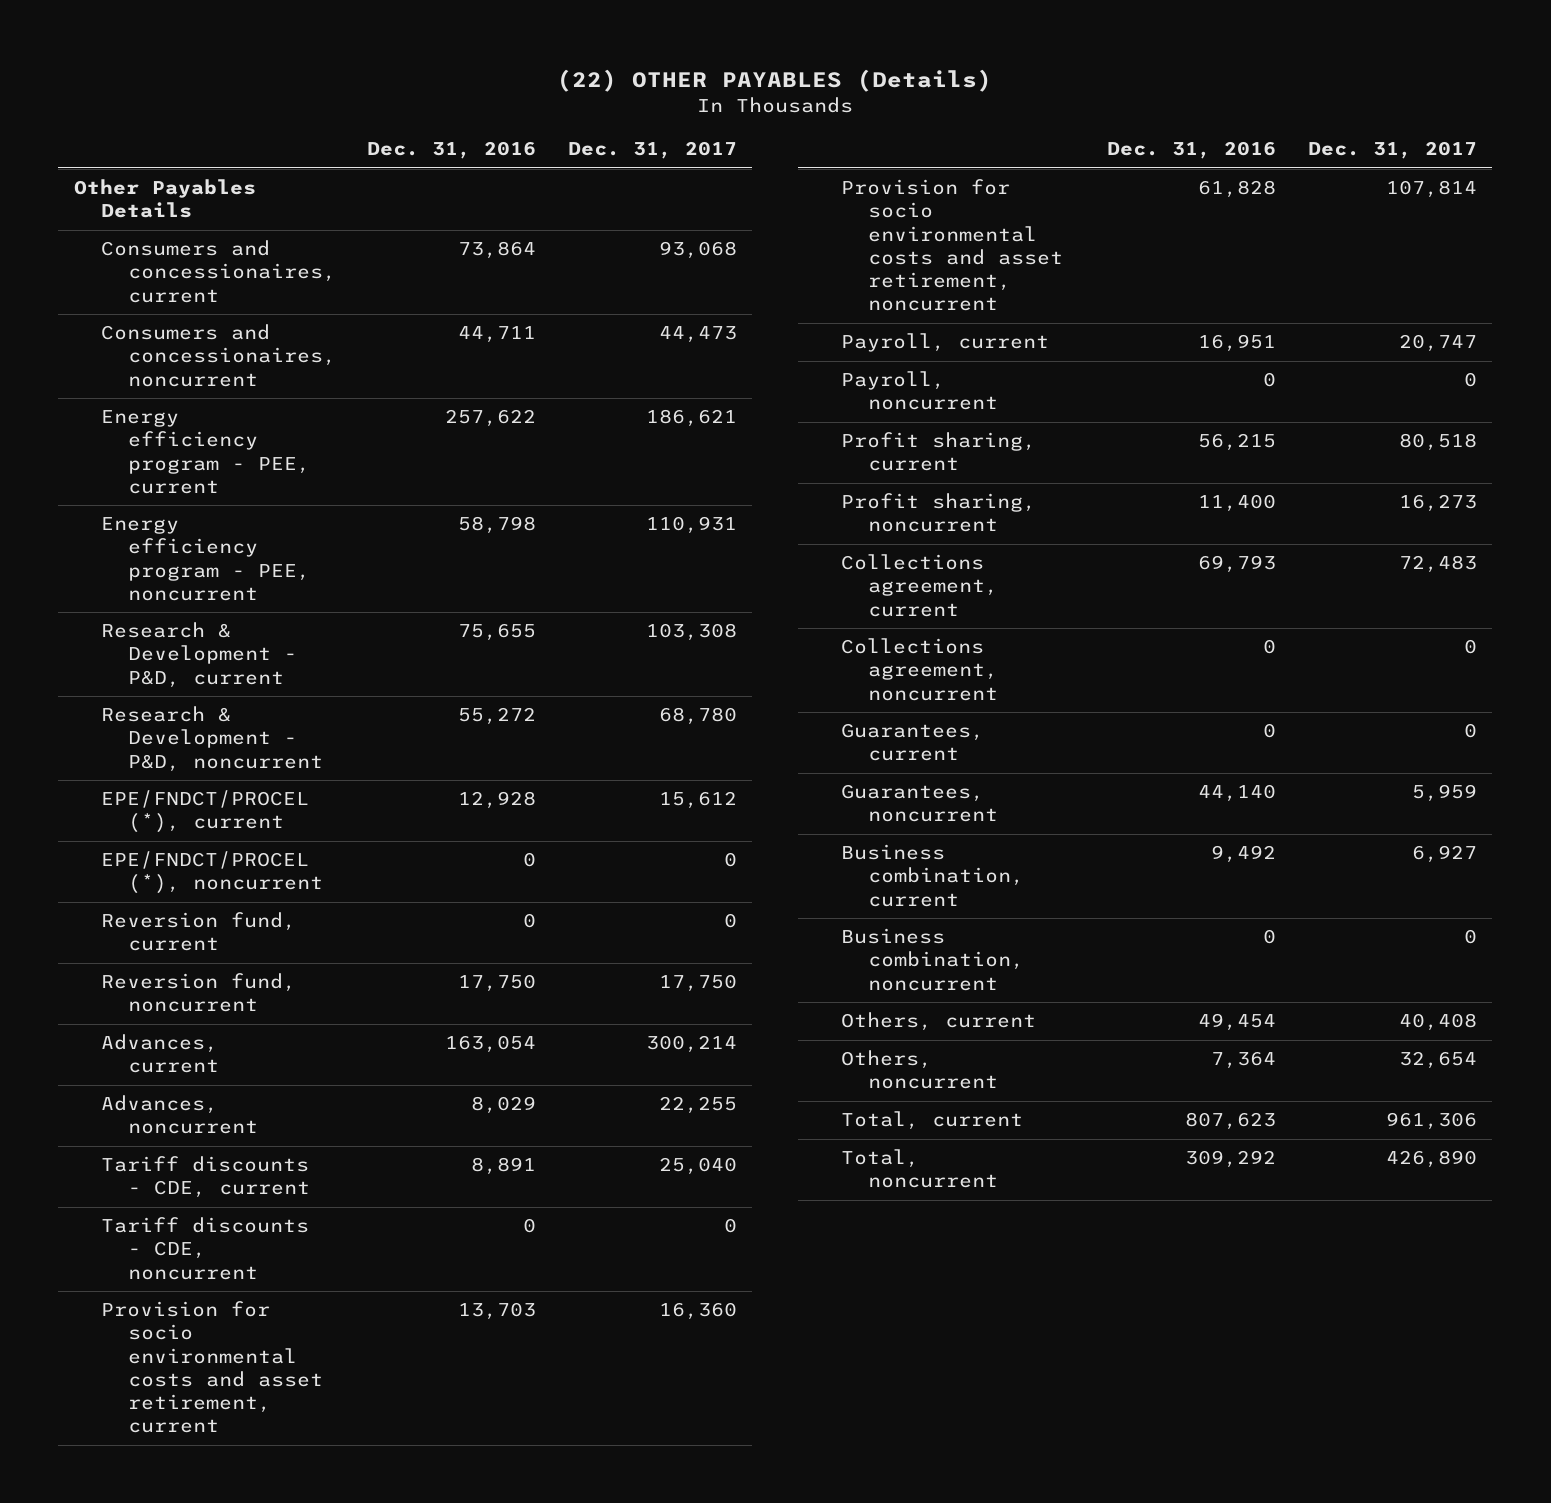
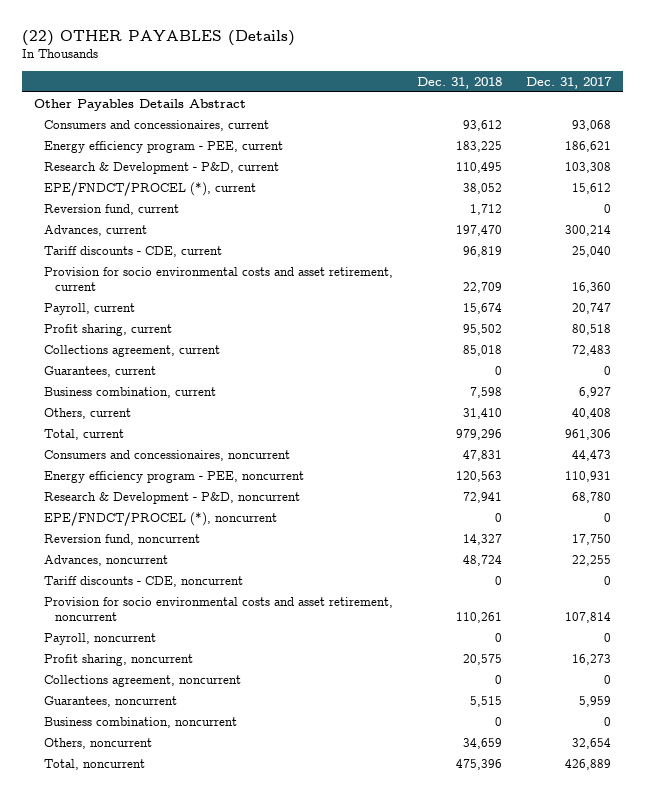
- | Dec. 31, 2016 | Dec. 31, 2017
+ | Dec. 31, 2018 | Dec. 31, 2017
- Other Payables Details
+ Other Payables Details Abstract
- Total, noncurrent | 309,292 | 426,890
moved down: Consumers and concessionaires, noncurrent | 47,831 | 44,473
moved down: Energy efficiency program - PEE, noncurrent | 120,563 | 110,931
moved down: Research & Development - P&D, noncurrent | 72,941 | 68,780
moved down: EPE/FNDCT/PROCEL (*), noncurrent | 0 | 0
moved down: Reversion fund, noncurrent | 14,327 | 17,750
moved down: Advances, noncurrent | 48,724 | 22,255
moved down: Tariff discounts - CDE, noncurrent | 0 | 0
moved down: Provision for socio environmental costs and asset retirement, noncurrent | 110,261 | 107,814
moved down: Payroll, noncurrent | 0 | 0
moved down: Profit sharing, noncurrent | 20,575 | 16,273
moved down: Collections agreement, noncurrent | 0 | 0
moved down: Guarantees, noncurrent | 5,515 | 5,959
moved down: Business combination, noncurrent | 0 | 0
moved down: Others, noncurrent | 34,659 | 32,654
+ Total, noncurrent | 475,396 | 426,889

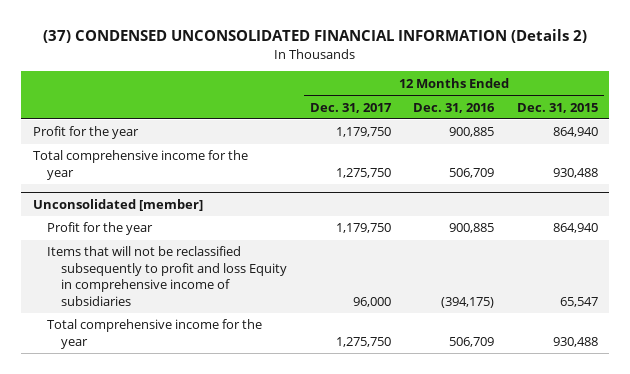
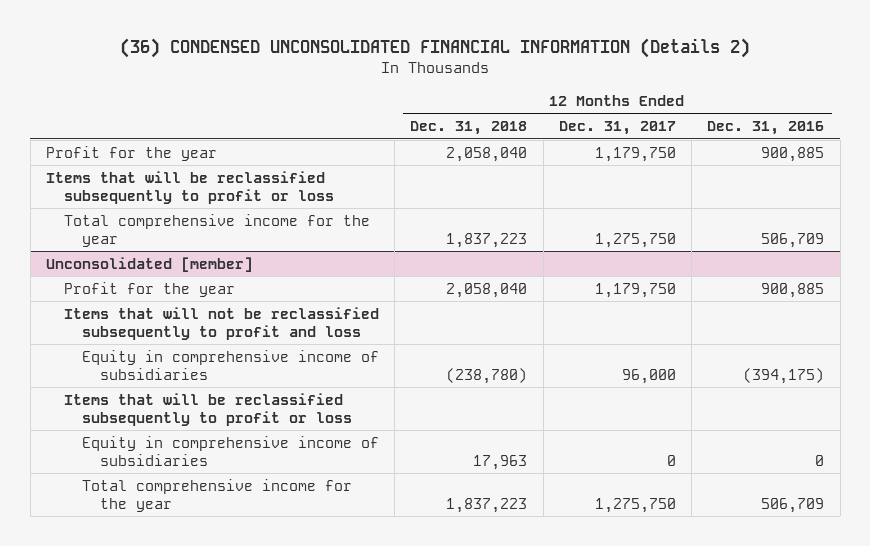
- (37) CONDENSED UNCONSOLIDATED FINANCIAL INFORMATION (Details 2)
+ (36) CONDENSED UNCONSOLIDATED FINANCIAL INFORMATION (Details 2)
- | 12 Months Ended Dec. 31, 2017 | 12 Months Ended Dec. 31, 2016 | 12 Months Ended Dec. 31, 2015
+ | 12 Months Ended Dec. 31, 2018 | 12 Months Ended Dec. 31, 2017 | 12 Months Ended Dec. 31, 2016
+ Items that will be reclassified subsequently to profit or loss
@ Unconsolidated [member]
- Items that will not be reclassified subsequently to profit and loss Equity in comprehensive income of subsidiaries | 96,000 | (394,175) | 65,547
+ Items that will not be reclassified subsequently to profit and loss
+ Equity in comprehensive income of subsidiaries | (238,780) | 96,000 | (394,175)
+ Items that will be reclassified subsequently to profit or loss
+ Equity in comprehensive income of subsidiaries | 17,963 | 0 | 0

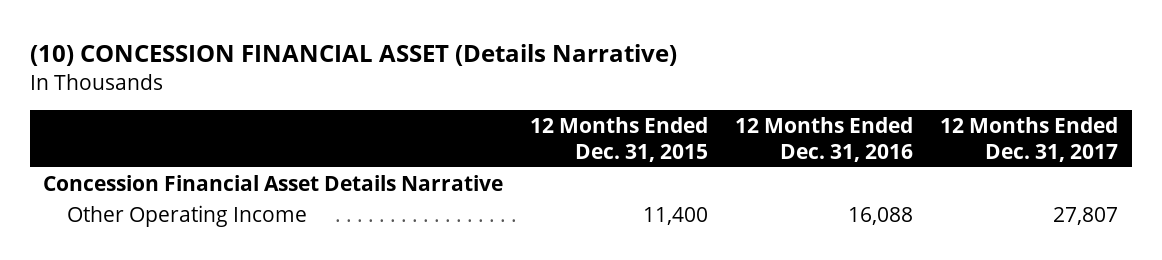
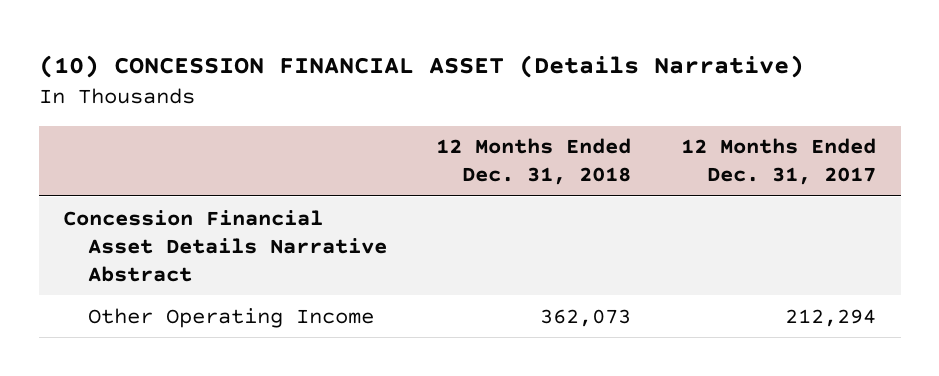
- | 12 Months Ended Dec. 31, 2015 | 12 Months Ended Dec. 31, 2016 | 12 Months Ended Dec. 31, 2017
+ | 12 Months Ended Dec. 31, 2018 | 12 Months Ended Dec. 31, 2017
- Concession Financial Asset Details Narrative
- Other Operating Income | 11,400 | 16,088 | 27,807
+ Concession Financial Asset Details Narrative Abstract
+ Other Operating Income | 362,073 | 212,294

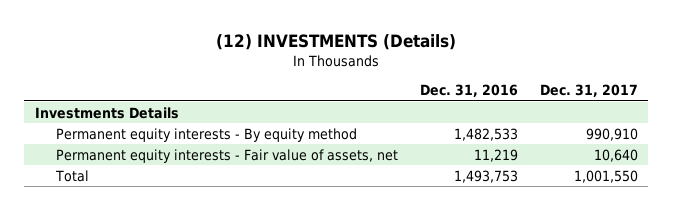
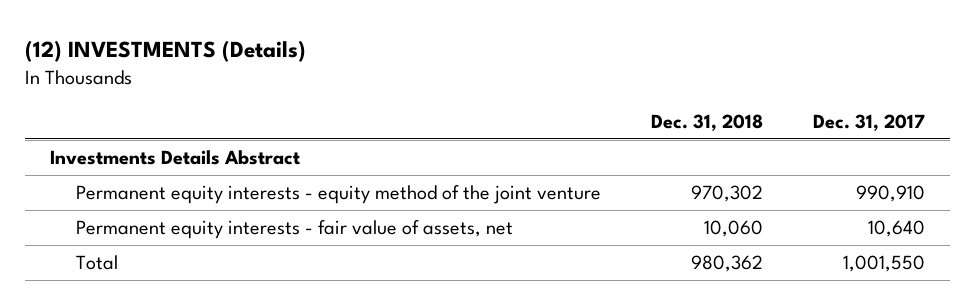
- | Dec. 31, 2016 | Dec. 31, 2017
+ | Dec. 31, 2018 | Dec. 31, 2017
- Investments Details
- Permanent equity interests - By equity method | 1,482,533 | 990,910
- Permanent equity interests - Fair value of assets, net | 11,219 | 10,640
+ Investments Details Abstract
+ Permanent equity interests - equity method of the joint venture | 970,302 | 990,910
+ Permanent equity interests - fair value of assets, net | 10,060 | 10,640

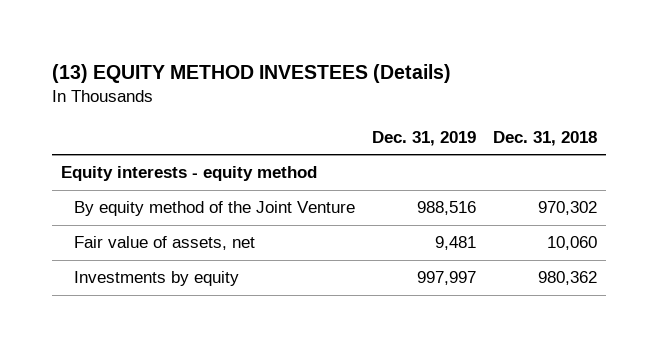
- (12) INVESTMENTS (Details)
+ (13) EQUITY METHOD INVESTEES (Details)
- | Dec. 31, 2018 | Dec. 31, 2017
+ | Dec. 31, 2019 | Dec. 31, 2018
- Investments Details Abstract
- Permanent equity interests - equity method of the joint venture | 970,302 | 990,910
- Permanent equity interests - fair value of assets, net | 10,060 | 10,640
- Total | 980,362 | 1,001,550
+ Equity interests - equity method
+ By equity method of the Joint Venture | 988,516 | 970,302
+ Fair value of assets, net | 9,481 | 10,060
+ Investments by equity | 997,997 | 980,362

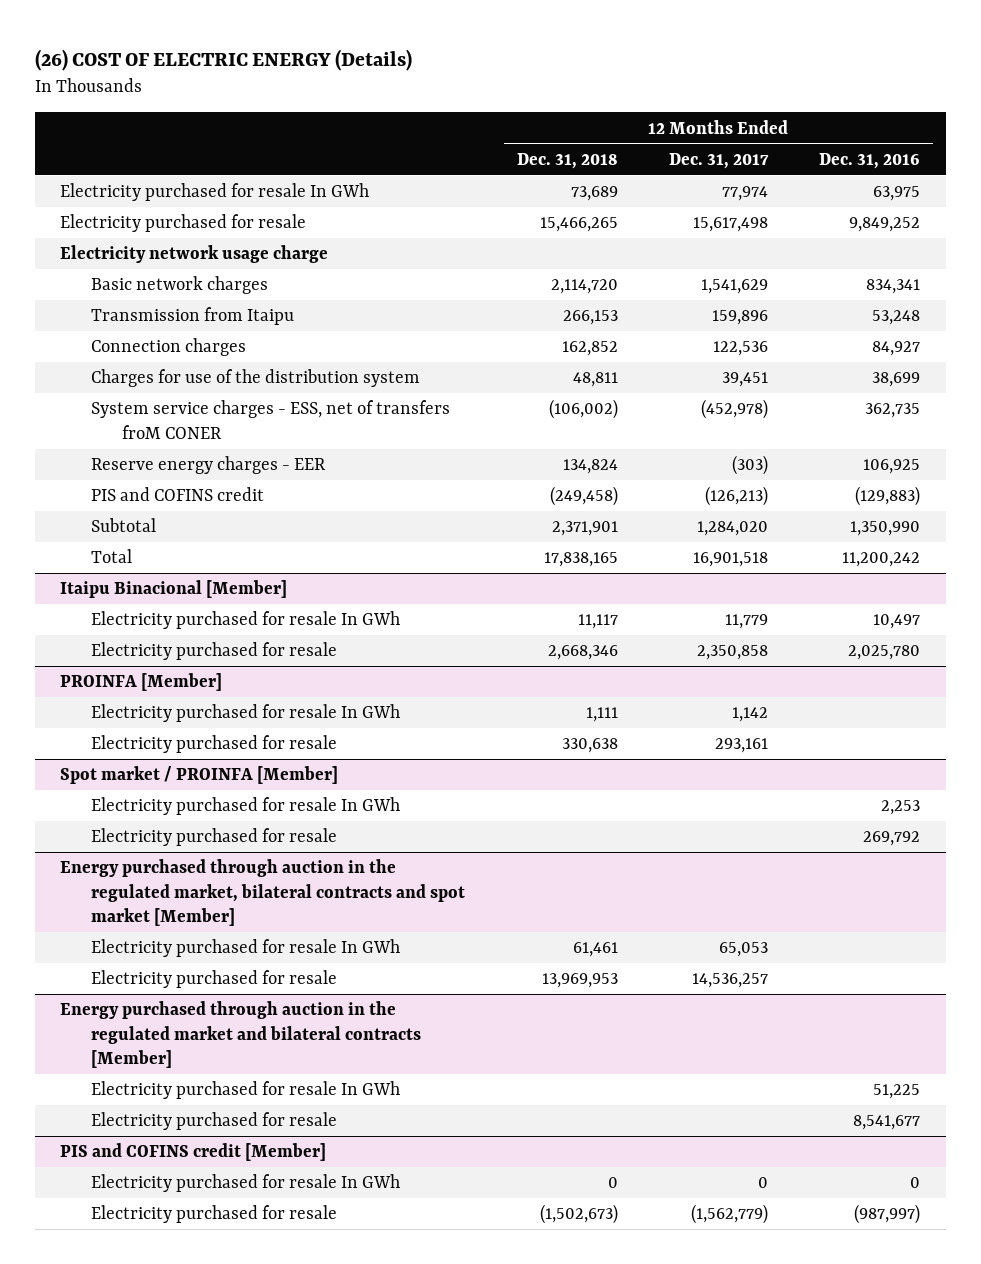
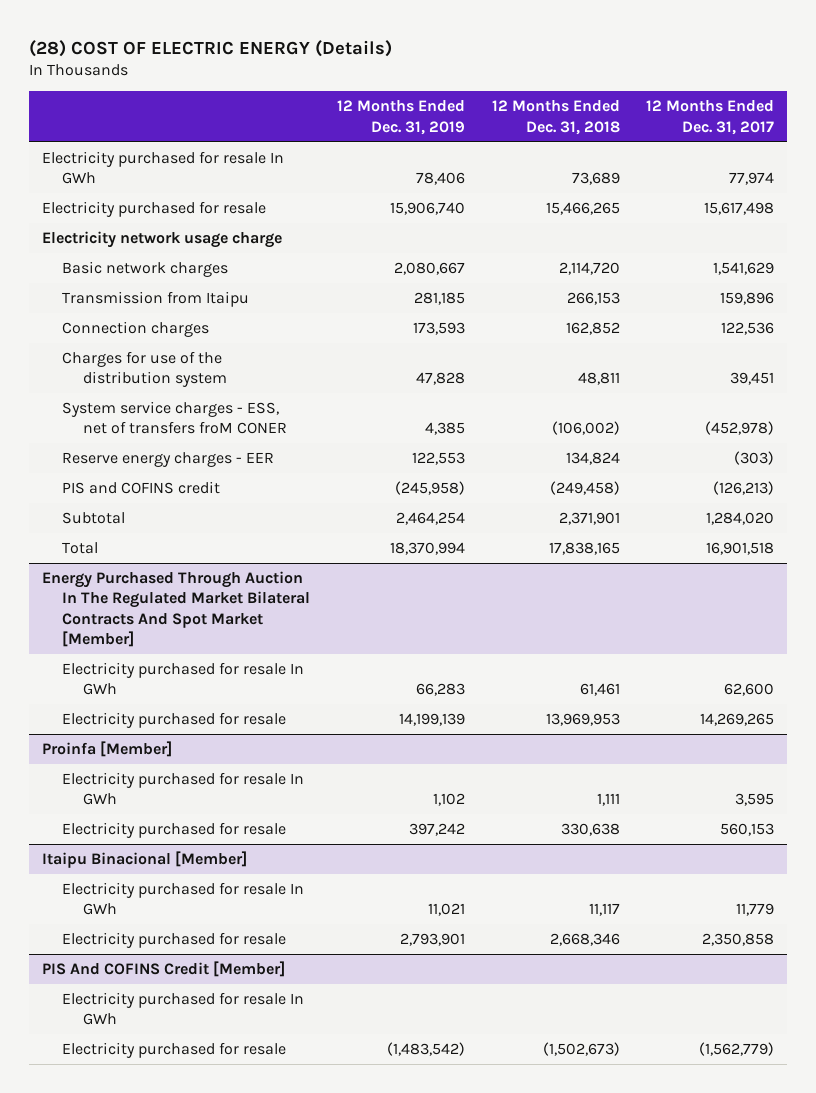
- (26) COST OF ELECTRIC ENERGY (Details)
+ (28) COST OF ELECTRIC ENERGY (Details)
- | 12 Months Ended Dec. 31, 2018 | 12 Months Ended Dec. 31, 2017 | 12 Months Ended Dec. 31, 2016
+ | 12 Months Ended Dec. 31, 2019 | 12 Months Ended Dec. 31, 2018 | 12 Months Ended Dec. 31, 2017
+ Energy Purchased Through Auction In The Regulated Market Bilateral Contracts And Spot Market [Member]
+ Electricity purchased for resale In GWh | 66,283 | 61,461 | 62,600
+ Electricity purchased for resale | 14,199,139 | 13,969,953 | 14,269,265
+ Proinfa [Member]
+ Electricity purchased for resale In GWh | 1,102 | 1,111 | 3,595
+ Electricity purchased for resale | 397,242 | 330,638 | 560,153
- PROINFA [Member]
- Electricity purchased for resale In GWh | 1,111 | 1,142 |
- Electricity purchased for resale | 330,638 | 293,161 |
- Spot market / PROINFA [Member]
- Electricity purchased for resale In GWh | | | 2,253
- Electricity purchased for resale | | | 269,792
- Energy purchased through auction in the regulated market, bilateral contracts and spot market [Member]
- Electricity purchased for resale In GWh | 61,461 | 65,053 |
- Electricity purchased for resale | 13,969,953 | 14,536,257 |
- Energy purchased through auction in the regulated market and bilateral contracts [Member]
+ PIS And COFINS Credit [Member]
- Electricity purchased for resale | | | 8,541,677
- PIS and COFINS credit [Member]
- Electricity purchased for resale In GWh | 0 | 0 | 0

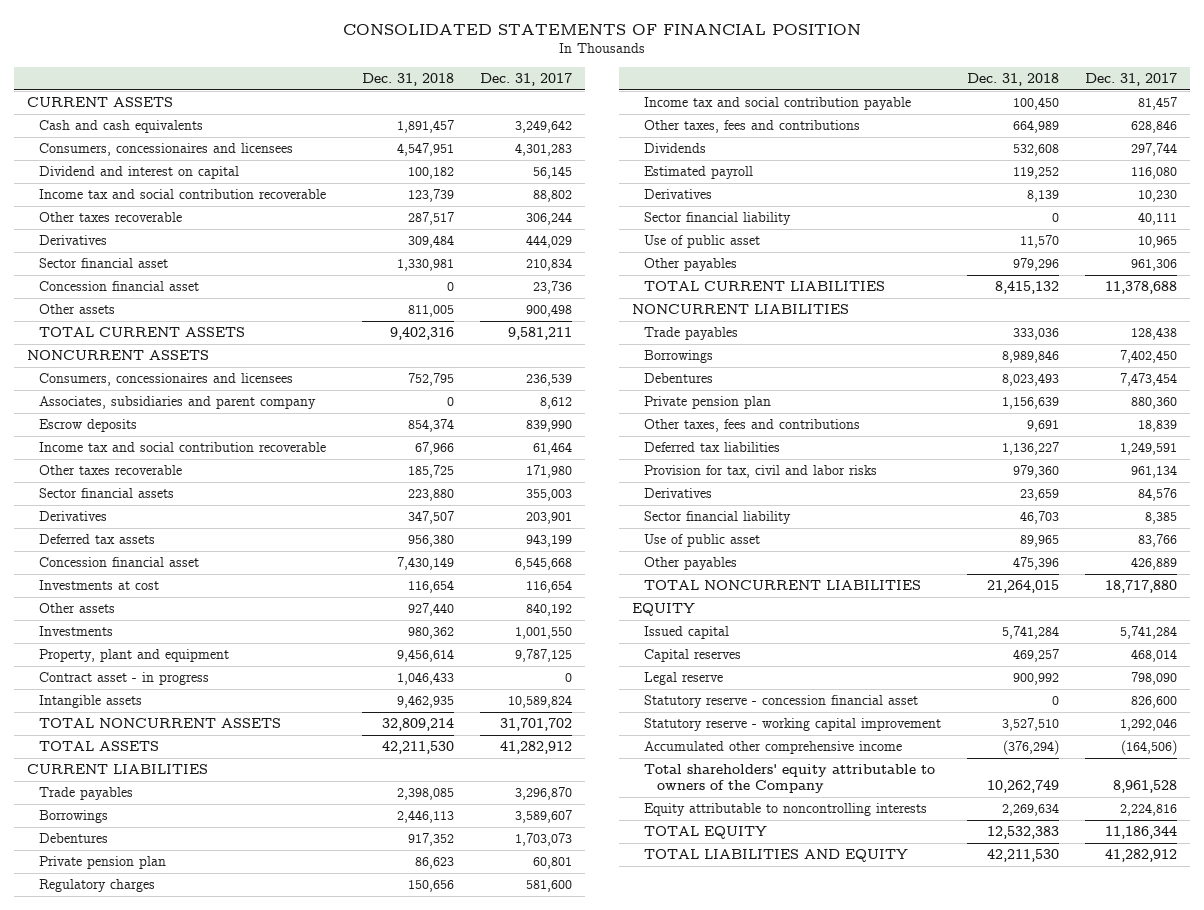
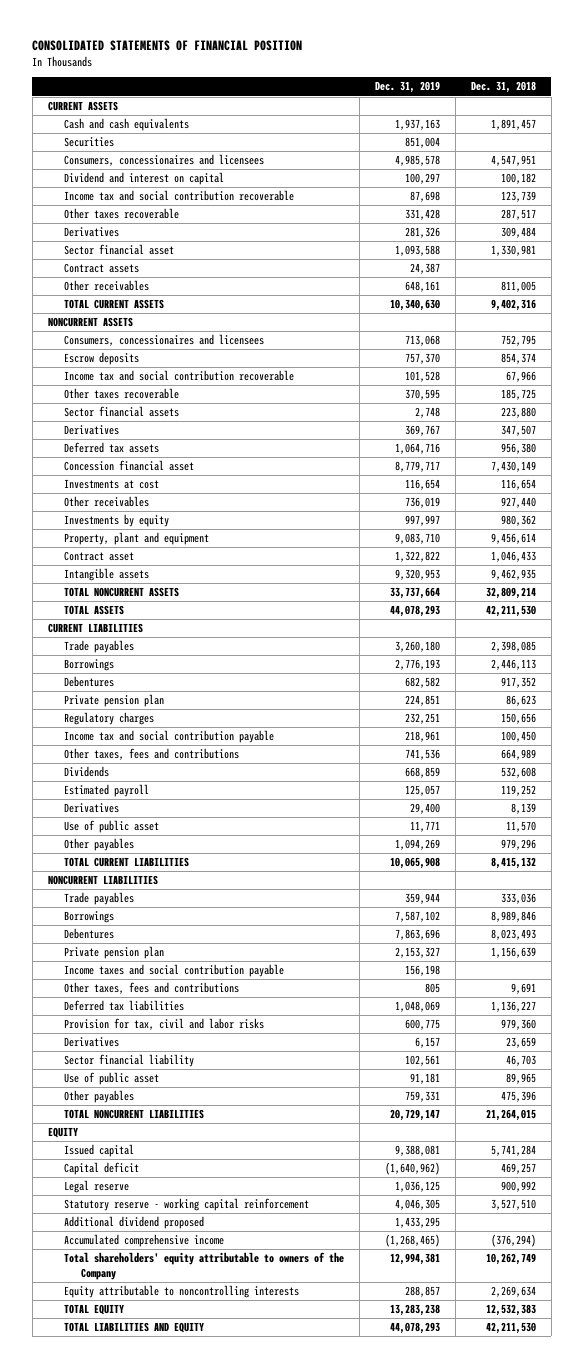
- | Dec. 31, 2018 | Dec. 31, 2017
+ | Dec. 31, 2019 | Dec. 31, 2018
+ Securities | 851,004 |
- Concession financial asset | 0 | 23,736
- Other assets | 811,005 | 900,498
+ Contract assets | 24,387 |
+ Other receivables | 648,161 | 811,005
- Associates, subsidiaries and parent company | 0 | 8,612
- Other assets | 927,440 | 840,192
- Investments | 980,362 | 1,001,550
+ Other receivables | 736,019 | 927,440
+ Investments by equity | 997,997 | 980,362
- Contract asset - in progress | 1,046,433 | 0
+ Contract asset | 1,322,822 | 1,046,433
- Sector financial liability | 0 | 40,111
+ Income taxes and social contribution payable | 156,198 |
- Capital reserves | 469,257 | 468,014
+ Capital deficit | (1,640,962) | 469,257
- Statutory reserve - concession financial asset | 0 | 826,600
- Statutory reserve - working capital improvement | 3,527,510 | 1,292,046
- Accumulated other comprehensive income | (376,294) | (164,506)
+ Statutory reserve - working capital reinforcement | 4,046,305 | 3,527,510
+ Additional dividend proposed | 1,433,295 |
+ Accumulated comprehensive income | (1,268,465) | (376,294)

